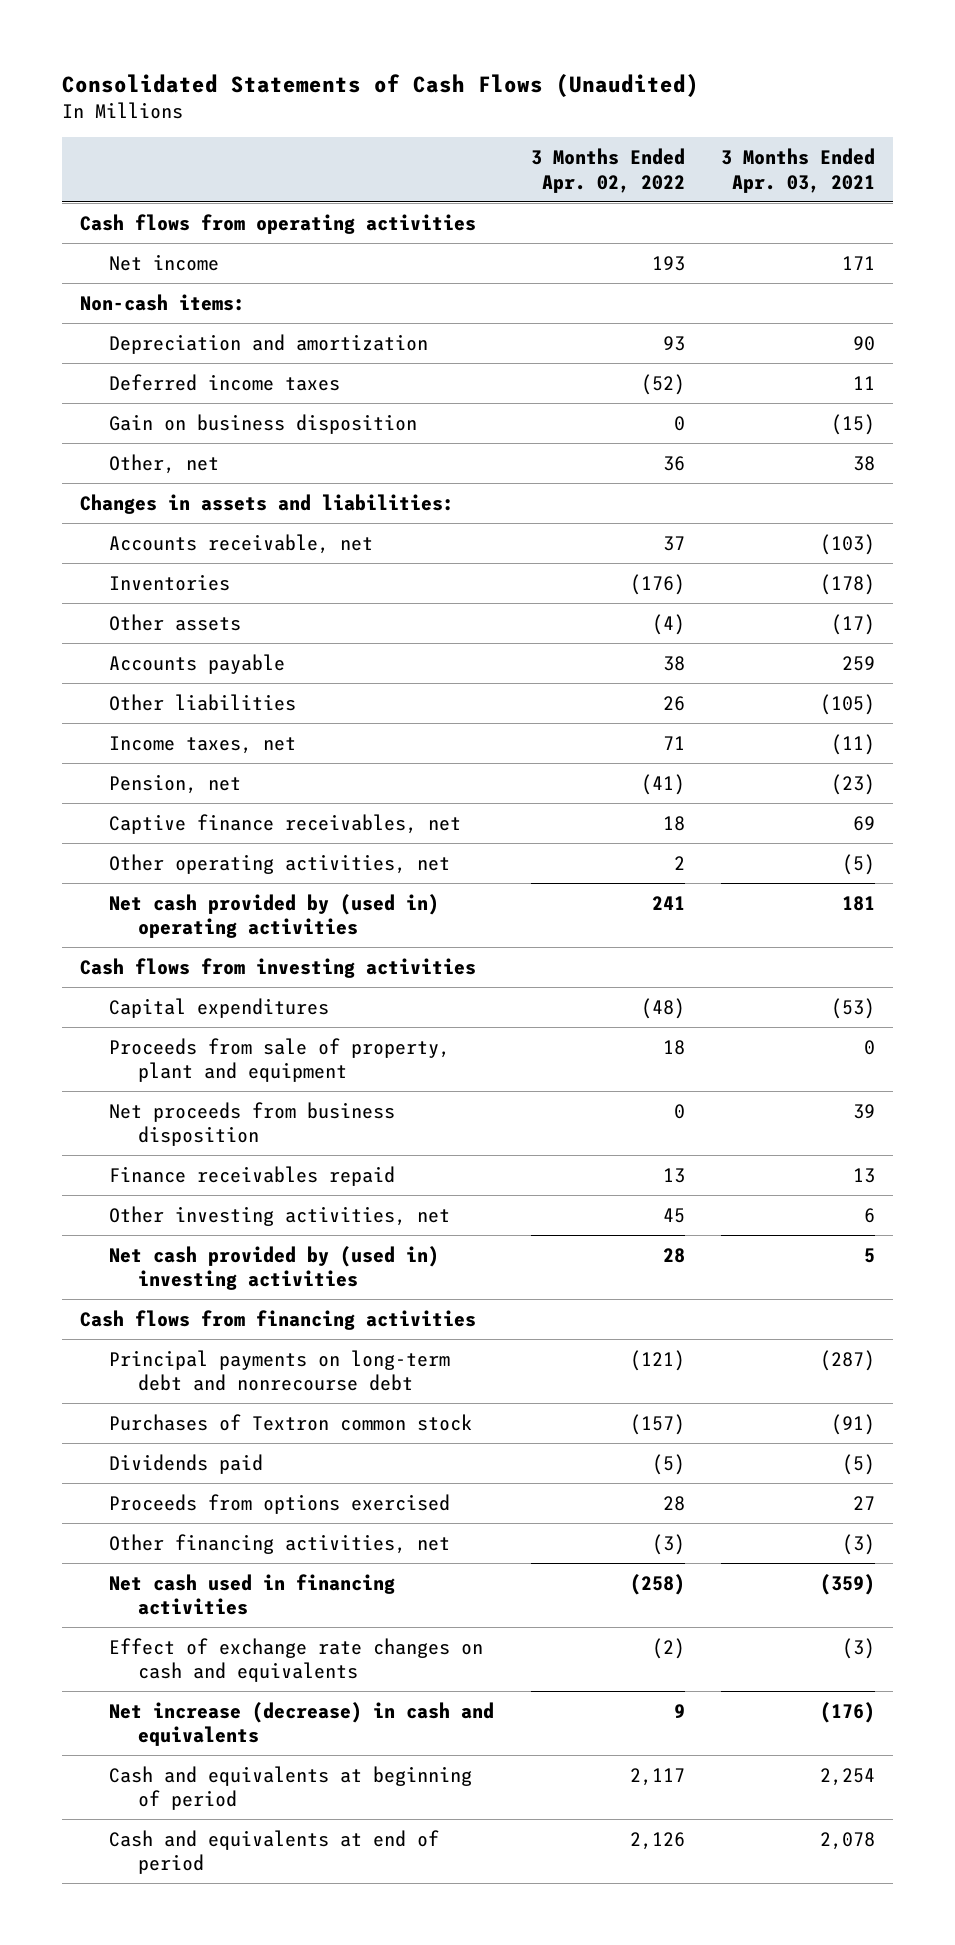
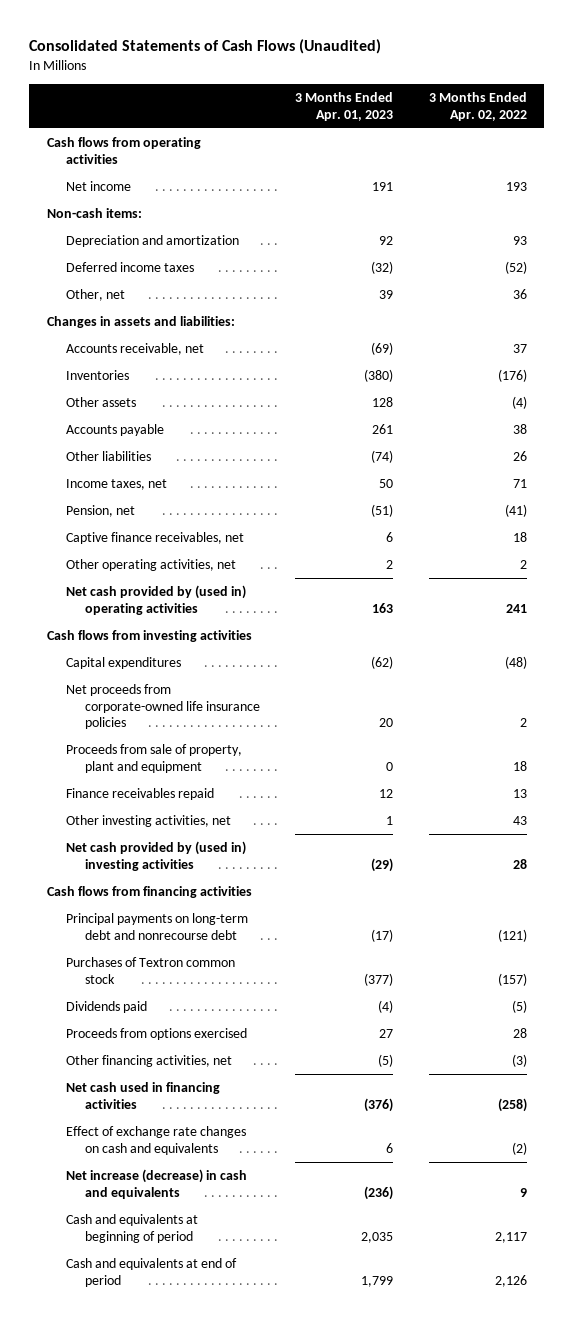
- | 3 Months Ended Apr. 02, 2022 | 3 Months Ended Apr. 03, 2021
+ | 3 Months Ended Apr. 01, 2023 | 3 Months Ended Apr. 02, 2022
- Gain on business disposition | 0 | (15)
+ Net proceeds from corporate-owned life insurance policies | 20 | 2
- Net proceeds from business disposition | 0 | 39
- Other investing activities, net | 45 | 6
+ Other investing activities, net | 1 | 43

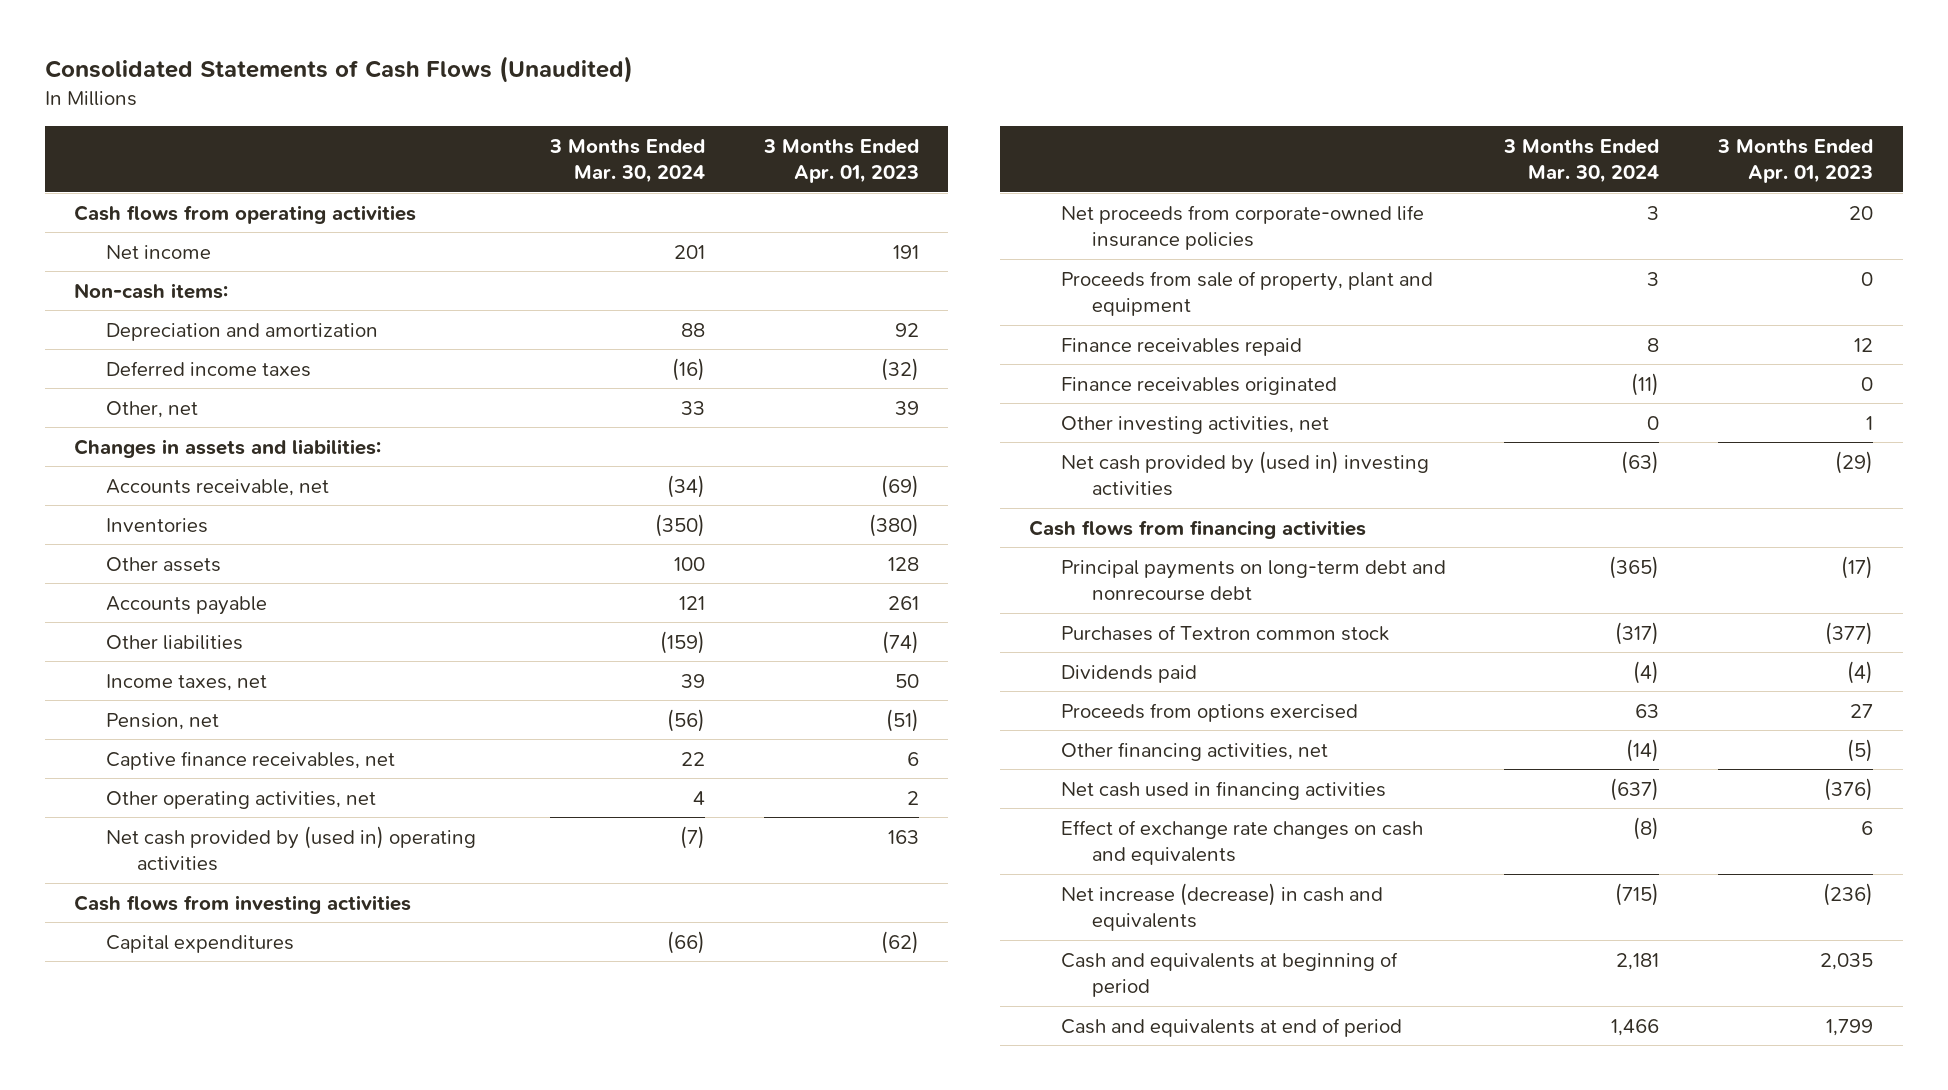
- | 3 Months Ended Apr. 01, 2023 | 3 Months Ended Apr. 02, 2022
+ | 3 Months Ended Mar. 30, 2024 | 3 Months Ended Apr. 01, 2023
+ Finance receivables originated | (11) | 0

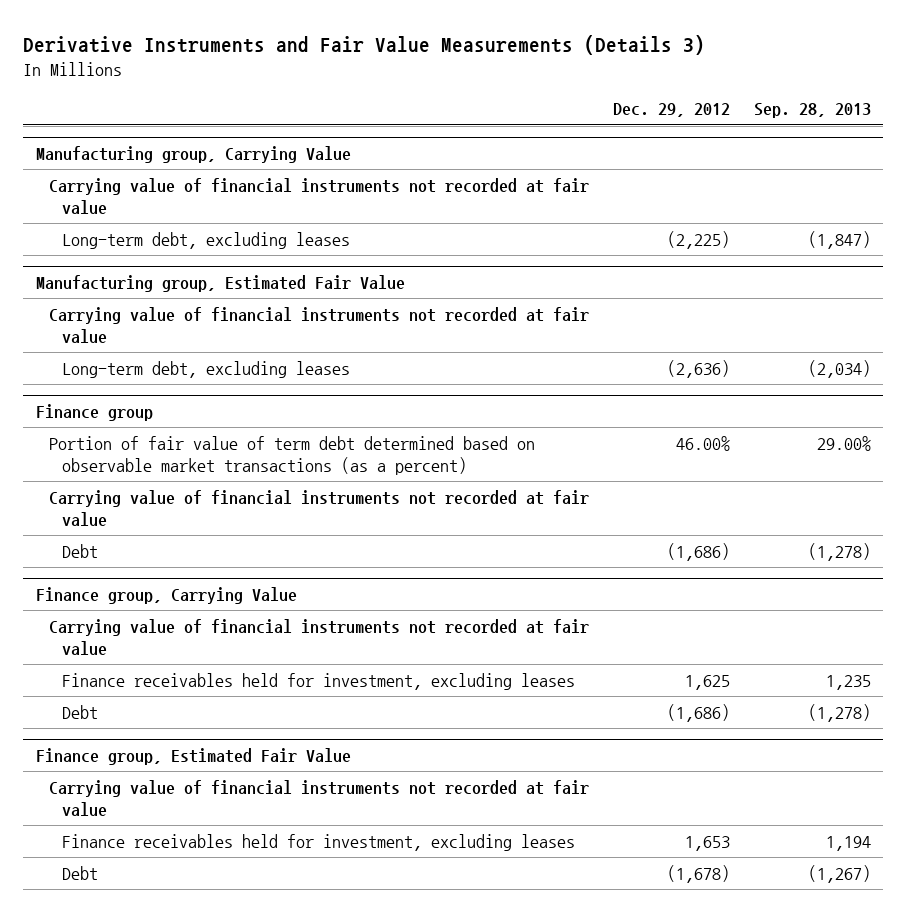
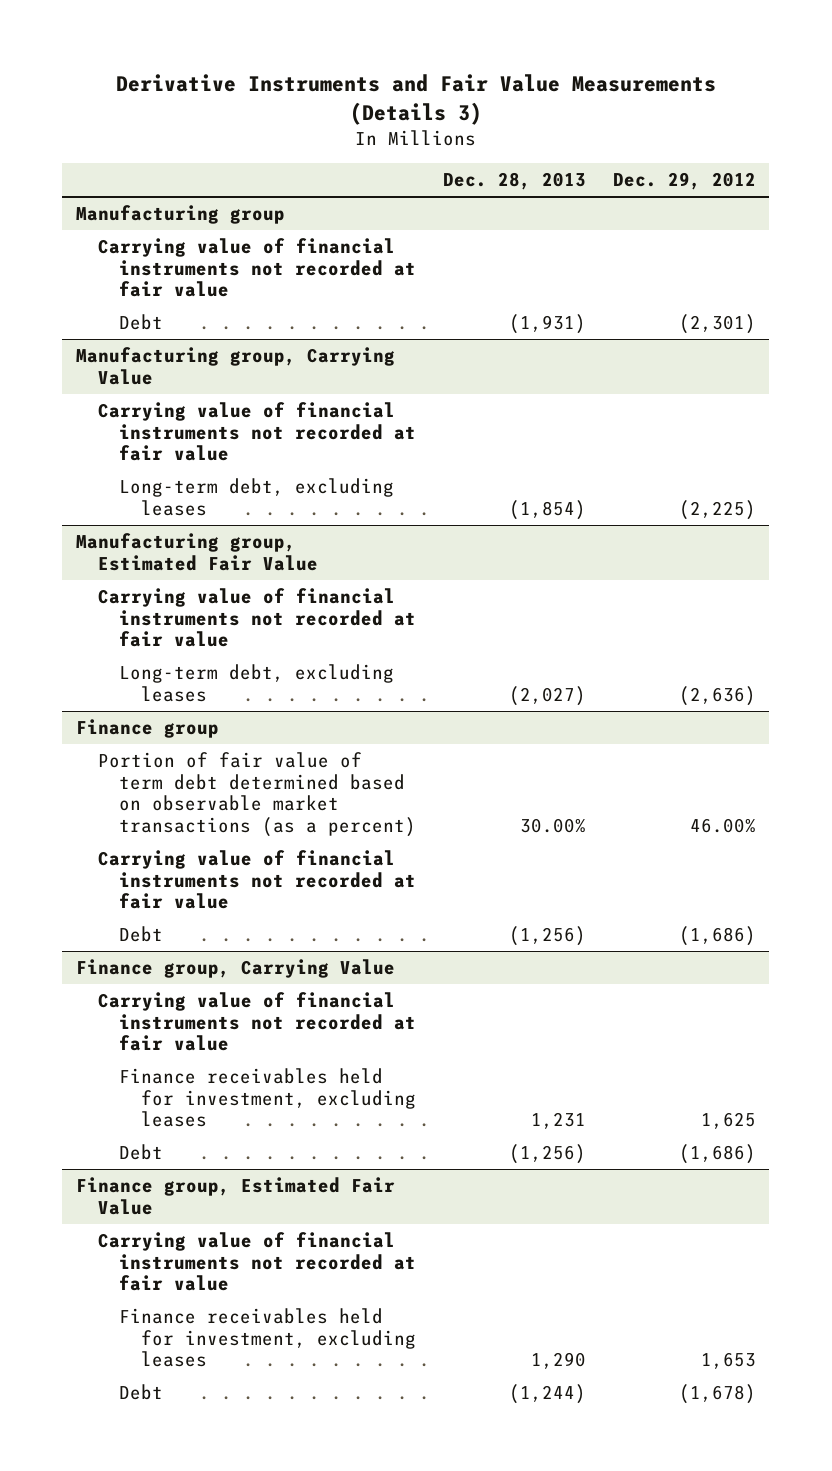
- | Dec. 29, 2012 | Sep. 28, 2013
+ | Dec. 28, 2013 | Dec. 29, 2012
+ Manufacturing group
+ Carrying value of financial instruments not recorded at fair value
+ Debt | (1,931) | (2,301)

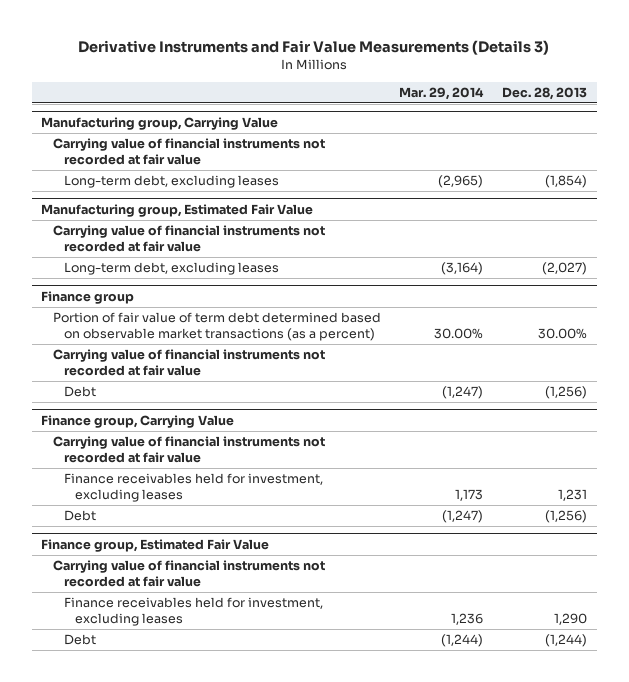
- | Dec. 28, 2013 | Dec. 29, 2012
+ | Mar. 29, 2014 | Dec. 28, 2013
- Manufacturing group
- Carrying value of financial instruments not recorded at fair value
- Debt | (1,931) | (2,301)

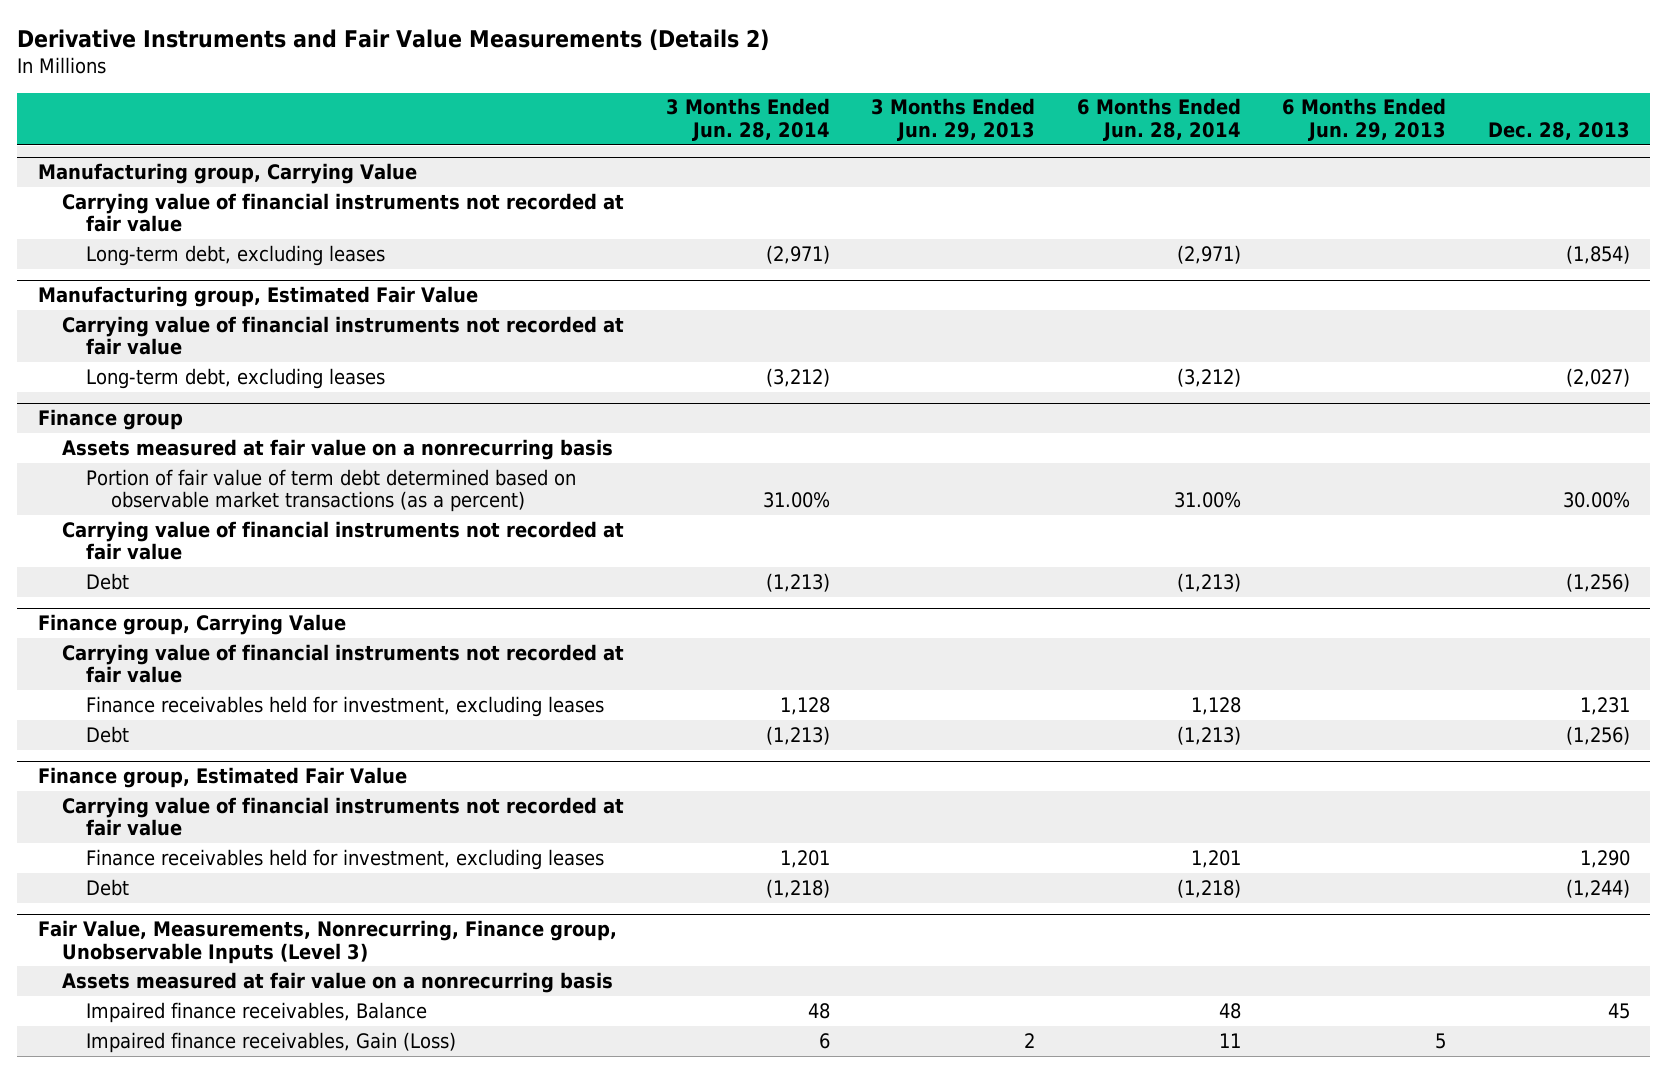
- Derivative Instruments and Fair Value Measurements (Details 3)
+ Derivative Instruments and Fair Value Measurements (Details 2)
- | Mar. 29, 2014 | Dec. 28, 2013
+ | 3 Months Ended Jun. 28, 2014 | 3 Months Ended Jun. 29, 2013 | 6 Months Ended Jun. 28, 2014 | 6 Months Ended Jun. 29, 2013 | Dec. 28, 2013
@ Finance group
+ Assets measured at fair value on a nonrecurring basis
+ Fair Value, Measurements, Nonrecurring, Finance group, Unobservable Inputs (Level 3)
+ Assets measured at fair value on a nonrecurring basis
+ Impaired finance receivables, Balance | 48 | | 48 | | 45
+ Impaired finance receivables, Gain (Loss) | 6 | 2 | 11 | 5 |

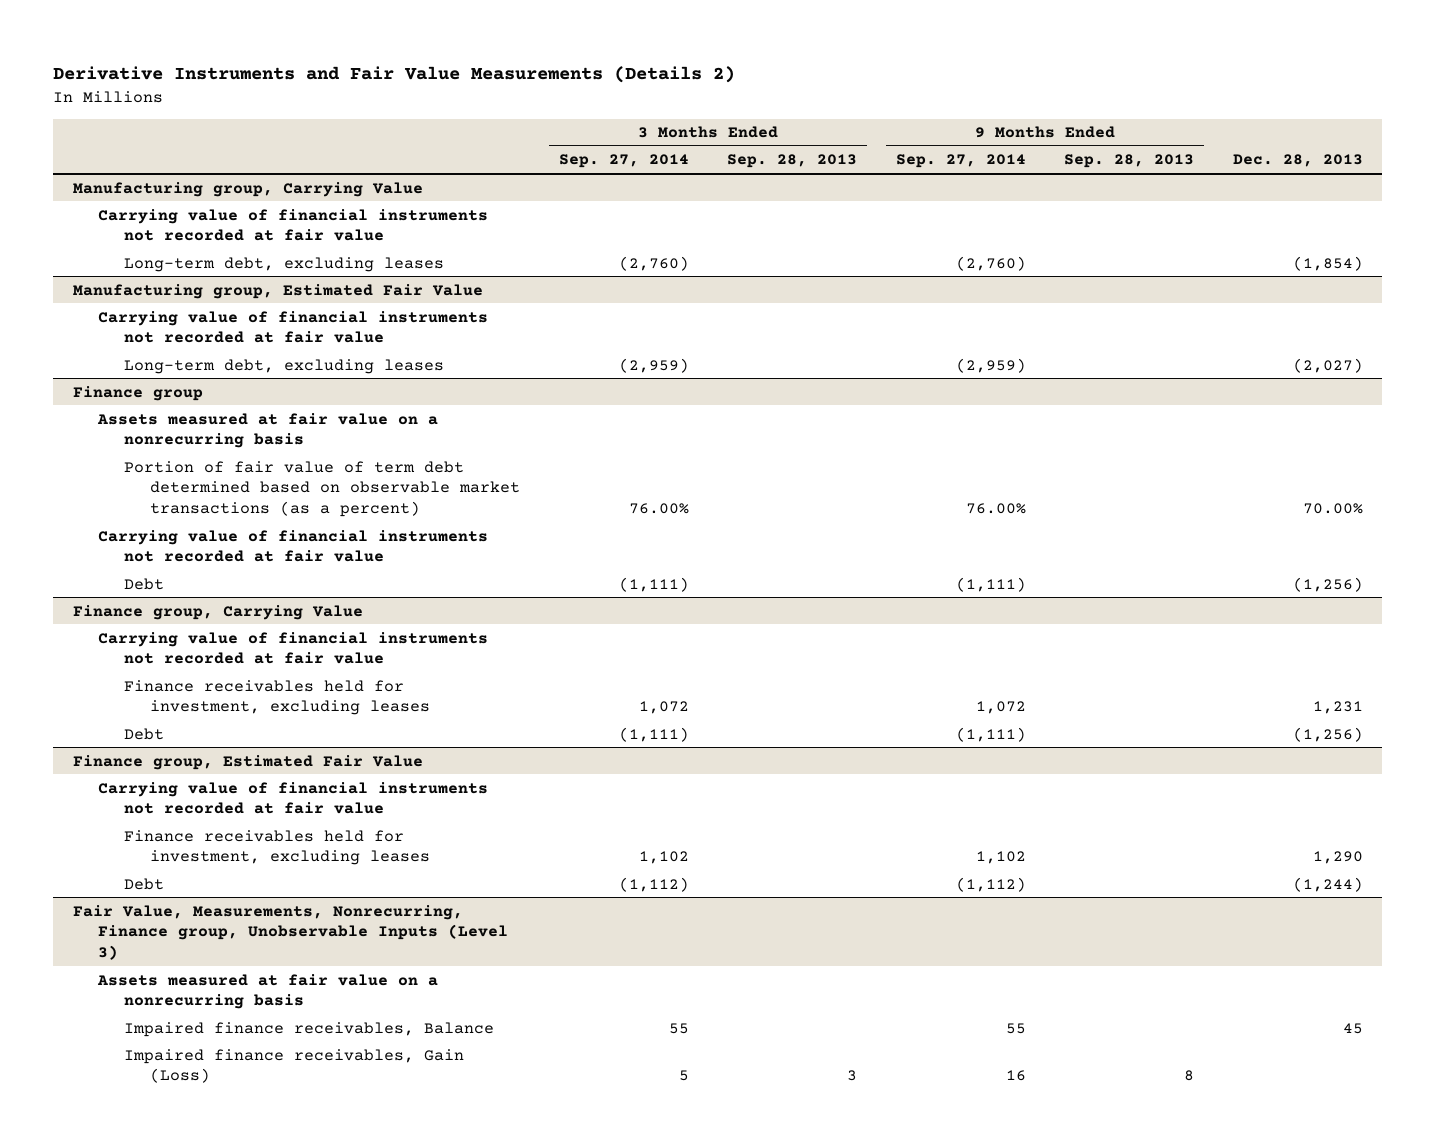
- | 3 Months Ended Jun. 28, 2014 | 3 Months Ended Jun. 29, 2013 | 6 Months Ended Jun. 28, 2014 | 6 Months Ended Jun. 29, 2013 | Dec. 28, 2013
+ | 3 Months Ended Sep. 27, 2014 | 3 Months Ended Sep. 28, 2013 | 9 Months Ended Sep. 27, 2014 | 9 Months Ended Sep. 28, 2013 | Dec. 28, 2013
@ Finance group
- Portion of fair value of term debt determined based on observable market transactions (as a percent) | 31.00% | | 31.00% | | 30.00%
+ Portion of fair value of term debt determined based on observable market transactions (as a percent) | 76.00% | | 76.00% | | 70.00%

